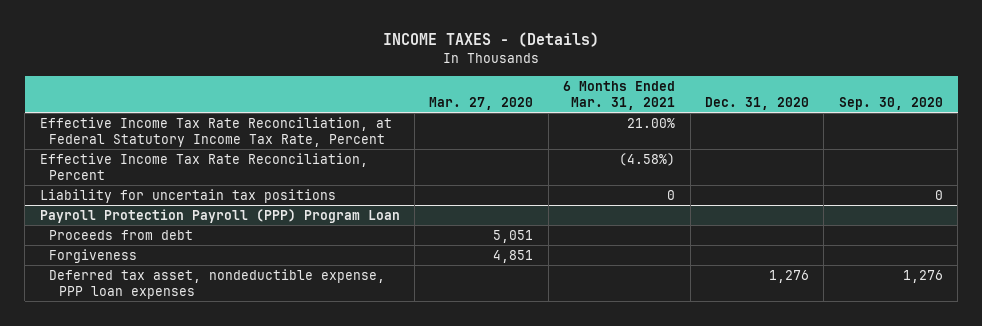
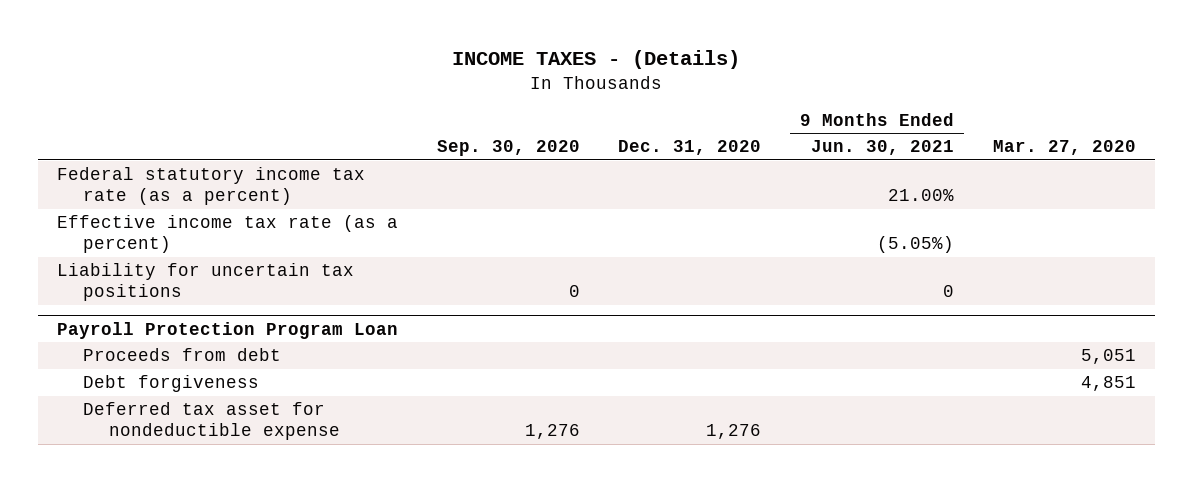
- | Mar. 27, 2020 | 6 Months Ended Mar. 31, 2021 | Dec. 31, 2020 | Sep. 30, 2020
+ | Sep. 30, 2020 | Dec. 31, 2020 | 9 Months Ended Jun. 30, 2021 | Mar. 27, 2020
- Effective Income Tax Rate Reconciliation, at Federal Statutory Income Tax Rate, Percent | | 21.00% | |
- Effective Income Tax Rate Reconciliation, Percent | | (4.58%) | |
+ Federal statutory income tax rate (as a percent) | | | 21.00% |
+ Effective income tax rate (as a percent) | | | (5.05%) |
- Payroll Protection Payroll (PPP) Program Loan
+ Payroll Protection Program Loan
- Forgiveness | 4,851 | | |
- Deferred tax asset, nondeductible expense, PPP loan expenses | | | 1,276 | 1,276
+ Debt forgiveness | | | | 4,851
+ Deferred tax asset for nondeductible expense | 1,276 | 1,276 | |

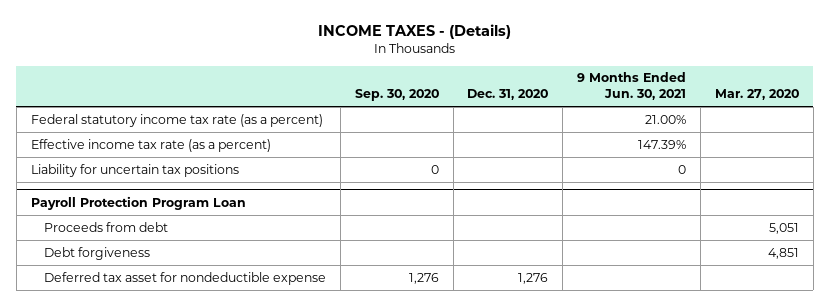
- Effective income tax rate (as a percent) | | | (5.05%) |
+ Effective income tax rate (as a percent) | | | 147.39% |

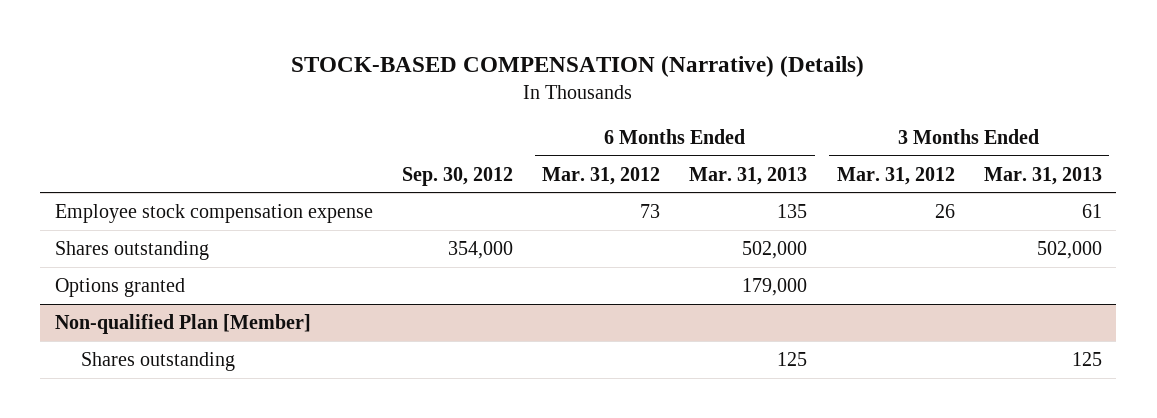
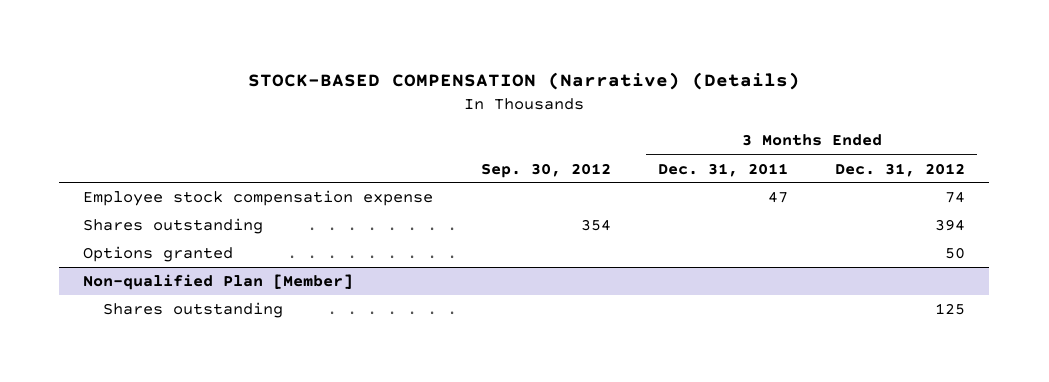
- | Sep. 30, 2012 | 6 Months Ended Mar. 31, 2012 | 6 Months Ended Mar. 31, 2013 | 3 Months Ended Mar. 31, 2012 | 3 Months Ended Mar. 31, 2013
+ | Sep. 30, 2012 | 3 Months Ended Dec. 31, 2011 | 3 Months Ended Dec. 31, 2012
- Shares outstanding | 354,000 | | 502,000 | | 502,000
+ Shares outstanding | 354 | | 394

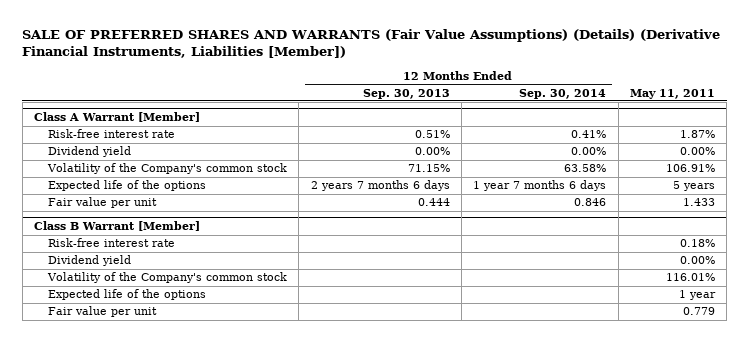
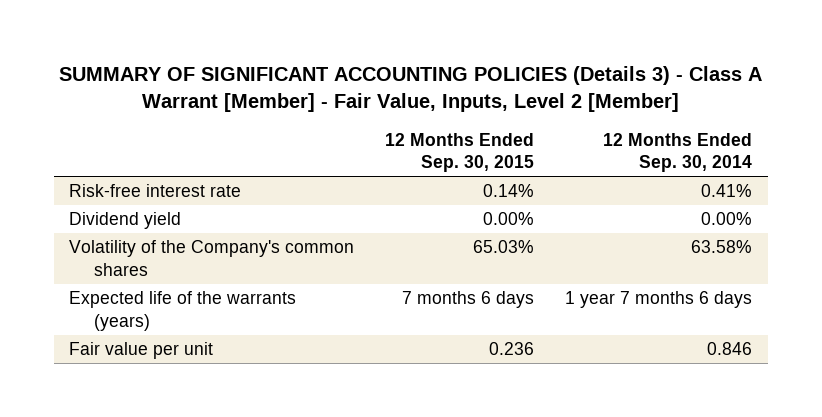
- SALE OF PREFERRED SHARES AND WARRANTS (Fair Value Assumptions) (Details) (Derivative Financial Instruments, Liabilities [Member])
+ SUMMARY OF SIGNIFICANT ACCOUNTING POLICIES (Details 3) - Class A Warrant [Member] - Fair Value, Inputs, Level 2 [Member]
- | 12 Months Ended Sep. 30, 2013 | 12 Months Ended Sep. 30, 2014 | May 11, 2011
+ | 12 Months Ended Sep. 30, 2015 | 12 Months Ended Sep. 30, 2014
- Class A Warrant [Member]
- Volatility of the Company's common stock | 71.15% | 63.58% | 106.91%
- Expected life of the options | 2 years 7 months 6 days | 1 year 7 months 6 days | 5 years
+ Volatility of the Company's common shares | 65.03% | 63.58%
+ Expected life of the warrants (years) | 7 months 6 days | 1 year 7 months 6 days
- Class B Warrant [Member]
- Risk-free interest rate | | | 0.18%
- Dividend yield | | | 0.00%
- Volatility of the Company's common stock | | | 116.01%
- Expected life of the options | | | 1 year
- Fair value per unit | | | 0.779

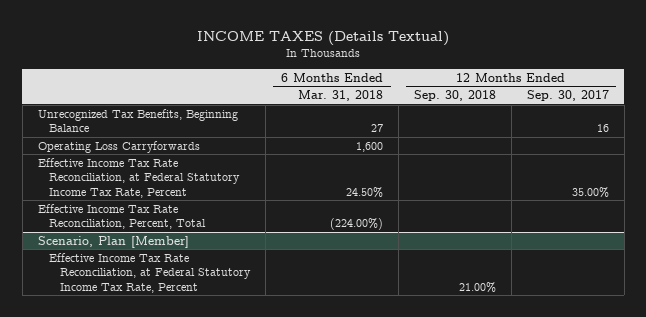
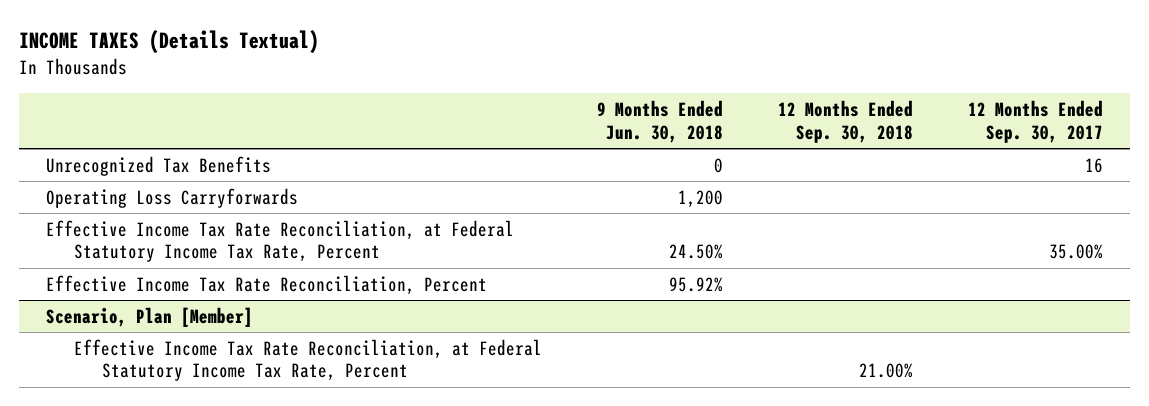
- | 6 Months Ended Mar. 31, 2018 | 12 Months Ended Sep. 30, 2018 | 12 Months Ended Sep. 30, 2017
+ | 9 Months Ended Jun. 30, 2018 | 12 Months Ended Sep. 30, 2018 | 12 Months Ended Sep. 30, 2017
- Unrecognized Tax Benefits, Beginning Balance | 27 | | 16
+ Unrecognized Tax Benefits | 0 | | 16
- Effective Income Tax Rate Reconciliation, Percent, Total | (224.00%) | |
+ Effective Income Tax Rate Reconciliation, Percent | 95.92% | |

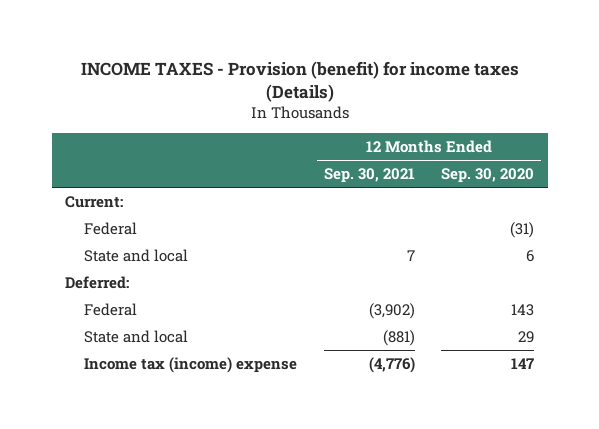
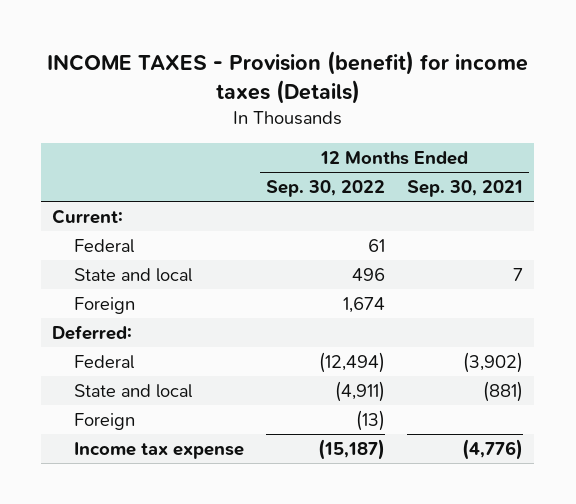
- | 12 Months Ended Sep. 30, 2021 | 12 Months Ended Sep. 30, 2020
+ | 12 Months Ended Sep. 30, 2022 | 12 Months Ended Sep. 30, 2021
+ Foreign | 1,674 |
- Income tax (income) expense | (4,776) | 147
+ Foreign | (13) |
+ Income tax expense | (15,187) | (4,776)

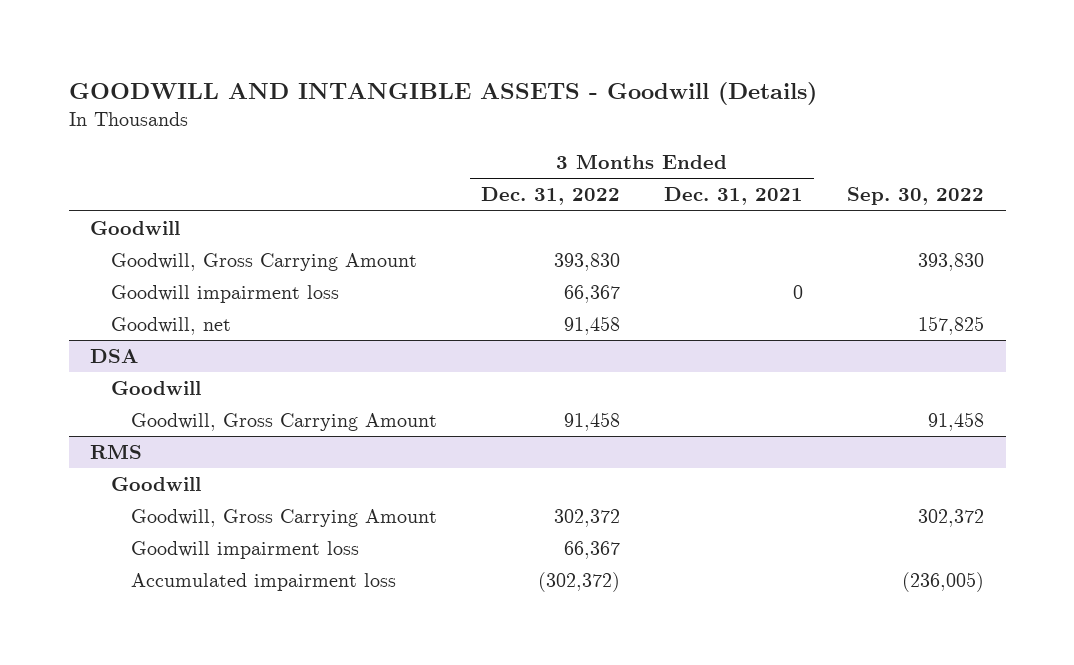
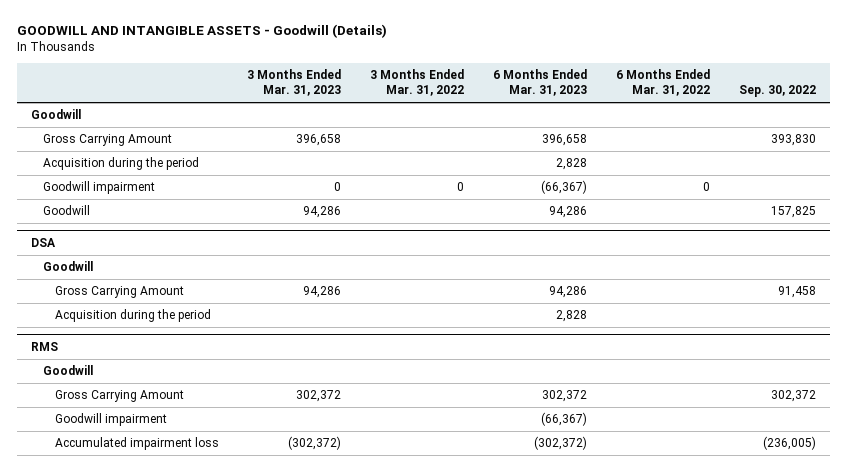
- | 3 Months Ended Dec. 31, 2022 | 3 Months Ended Dec. 31, 2021 | Sep. 30, 2022
+ | 3 Months Ended Mar. 31, 2023 | 3 Months Ended Mar. 31, 2022 | 6 Months Ended Mar. 31, 2023 | 6 Months Ended Mar. 31, 2022 | Sep. 30, 2022
- Goodwill, Gross Carrying Amount | 393,830 | | 393,830
- Goodwill impairment loss | 66,367 | 0 |
- Goodwill, net | 91,458 | | 157,825
+ Gross Carrying Amount | 396,658 | | 396,658 | | 393,830
+ Acquisition during the period | | | 2,828 | |
+ Goodwill impairment | 0 | 0 | (66,367) | 0 |
+ Goodwill | 94,286 | | 94,286 | | 157,825
@ DSA
- Goodwill, Gross Carrying Amount | 91,458 | | 91,458
+ Gross Carrying Amount | 94,286 | | 94,286 | | 91,458
+ Acquisition during the period | | | 2,828 | |
@ RMS
- Goodwill, Gross Carrying Amount | 302,372 | | 302,372
- Goodwill impairment loss | 66,367 | |
+ Gross Carrying Amount | 302,372 | | 302,372 | | 302,372
+ Goodwill impairment | | | (66,367) | |

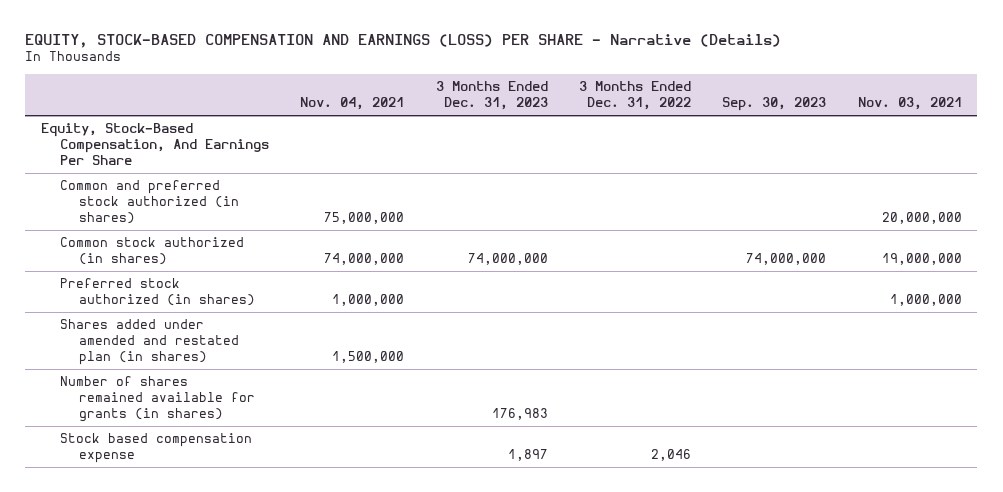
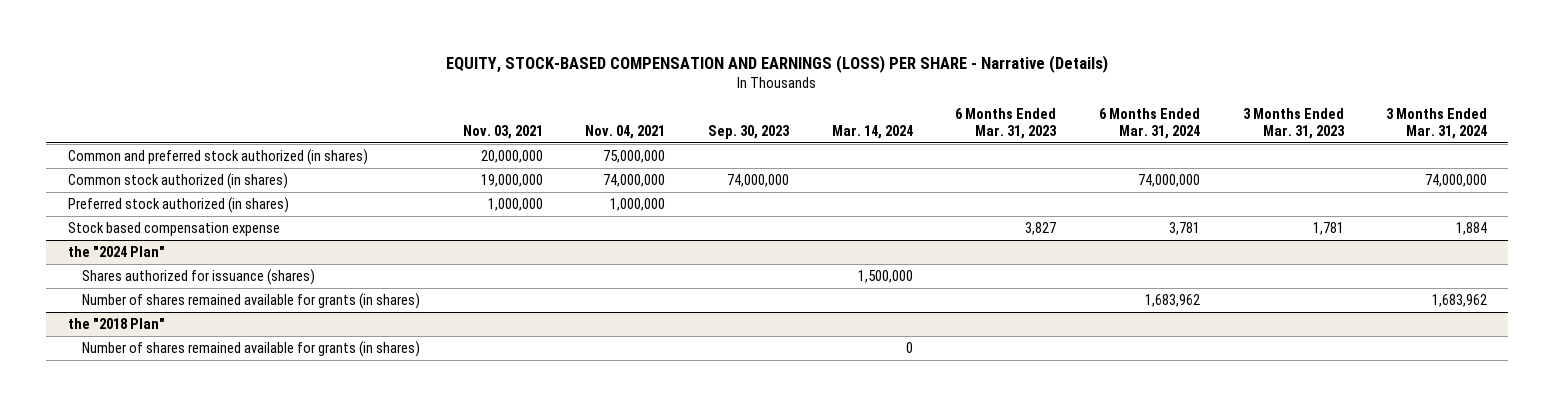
- | Nov. 04, 2021 | 3 Months Ended Dec. 31, 2023 | 3 Months Ended Dec. 31, 2022 | Sep. 30, 2023 | Nov. 03, 2021
+ | Nov. 03, 2021 | Nov. 04, 2021 | Sep. 30, 2023 | Mar. 14, 2024 | 6 Months Ended Mar. 31, 2023 | 6 Months Ended Mar. 31, 2024 | 3 Months Ended Mar. 31, 2023 | 3 Months Ended Mar. 31, 2024
- Equity, Stock-Based Compensation, And Earnings Per Share
- Shares added under amended and restated plan (in shares) | 1,500,000 | | | |
- Number of shares remained available for grants (in shares) | | 176,983 | | |
+ the "2024 Plan"
+ Shares authorized for issuance (shares) | | | | 1,500,000 | | | |
+ Number of shares remained available for grants (in shares) | | | | | | 1,683,962 | | 1,683,962
+ the "2018 Plan"
+ Number of shares remained available for grants (in shares) | | | | 0 | | | |

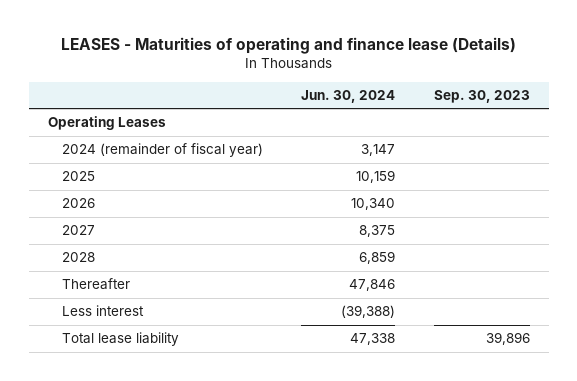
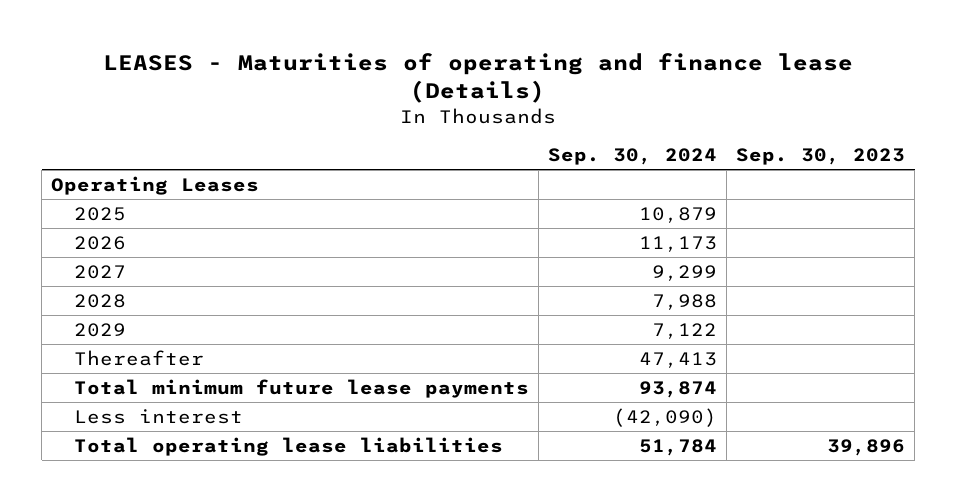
- | Jun. 30, 2024 | Sep. 30, 2023
+ | Sep. 30, 2024 | Sep. 30, 2023
- 2024 (remainder of fiscal year) | 3,147 |
+ 2029 | 7,122 |
+ Total minimum future lease payments | 93,874 |
- Total lease liability | 47,338 | 39,896
+ Total operating lease liabilities | 51,784 | 39,896

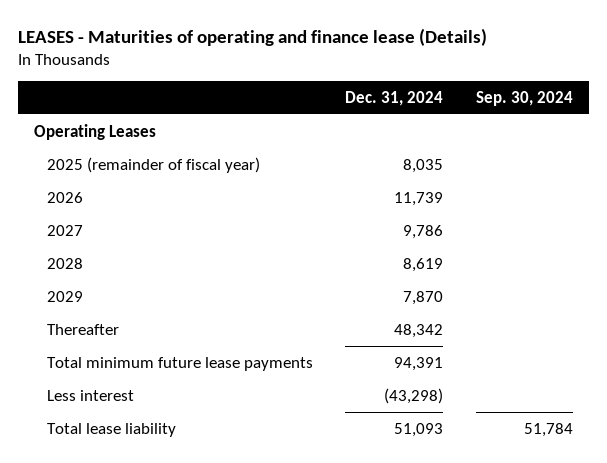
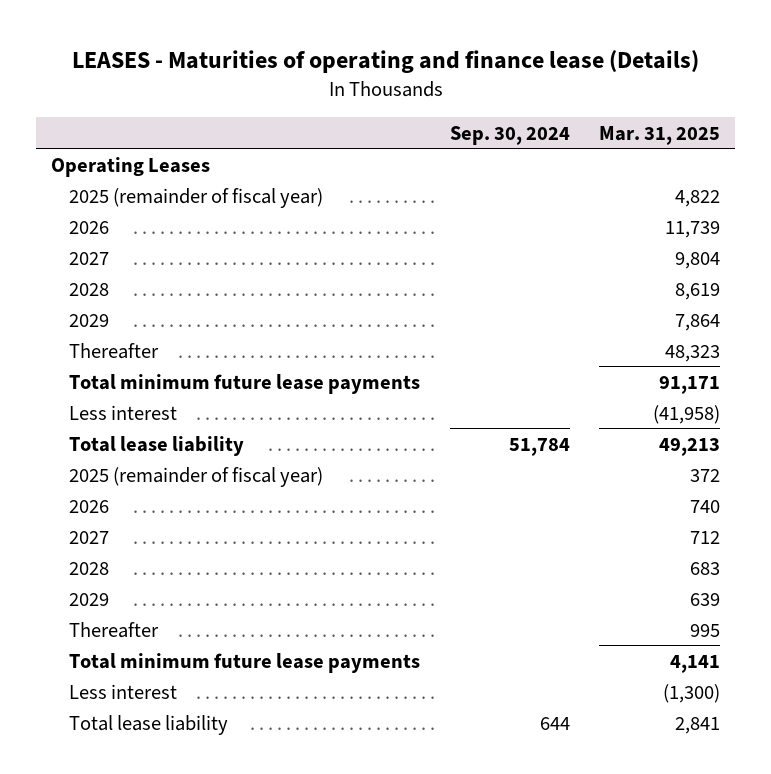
- | Dec. 31, 2024 | Sep. 30, 2024
+ | Sep. 30, 2024 | Mar. 31, 2025
+ 2025 (remainder of fiscal year) | | 372
+ 2026 | | 740
+ 2027 | | 712
+ 2028 | | 683
+ 2029 | | 639
+ Thereafter | | 995
+ Total minimum future lease payments | | 4,141
+ Less interest | | (1,300)
+ Total lease liability | 644 | 2,841

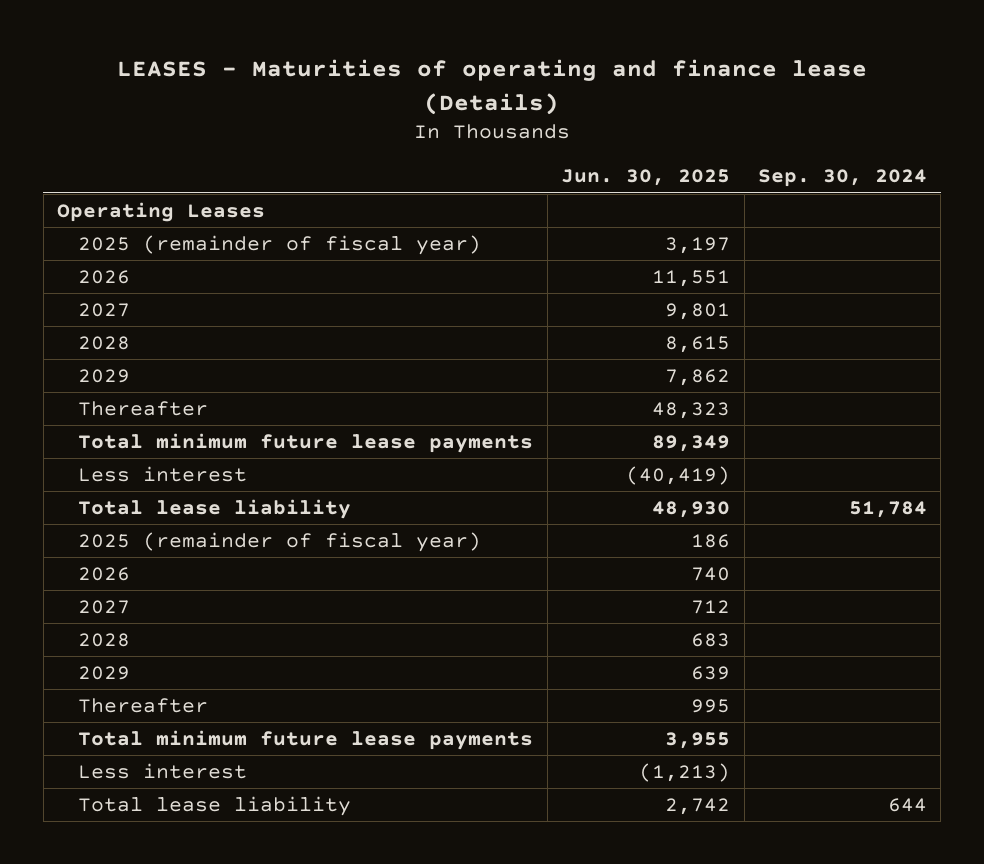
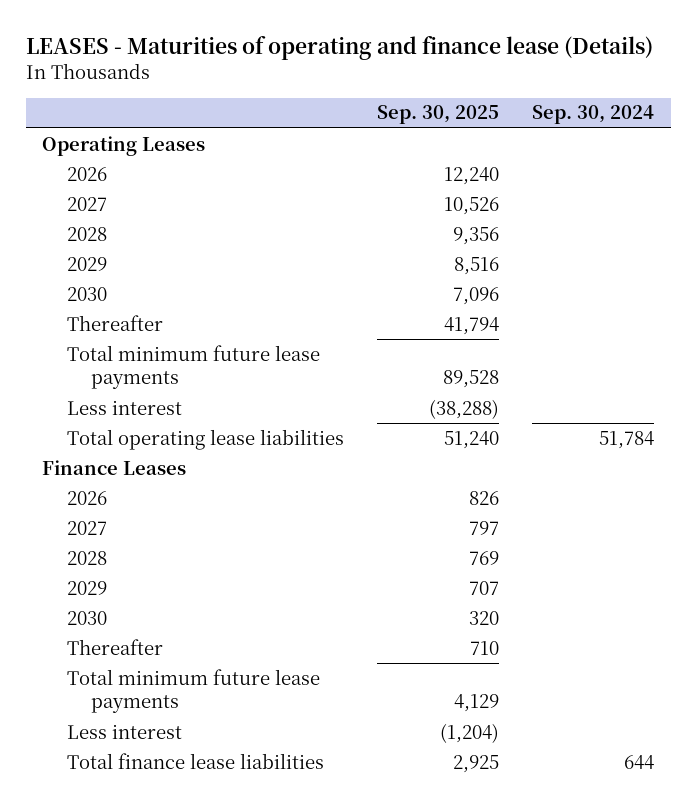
- | Jun. 30, 2025 | Sep. 30, 2024
+ | Sep. 30, 2025 | Sep. 30, 2024
- 2025 (remainder of fiscal year) | 3,197 |
+ 2030 | 7,096 |
- Total lease liability | 48,930 | 51,784
- 2025 (remainder of fiscal year) | 186 |
+ Total operating lease liabilities | 51,240 | 51,784
+ Finance Leases
+ 2030 | 320 |
- Total lease liability | 2,742 | 644
+ Total finance lease liabilities | 2,925 | 644

